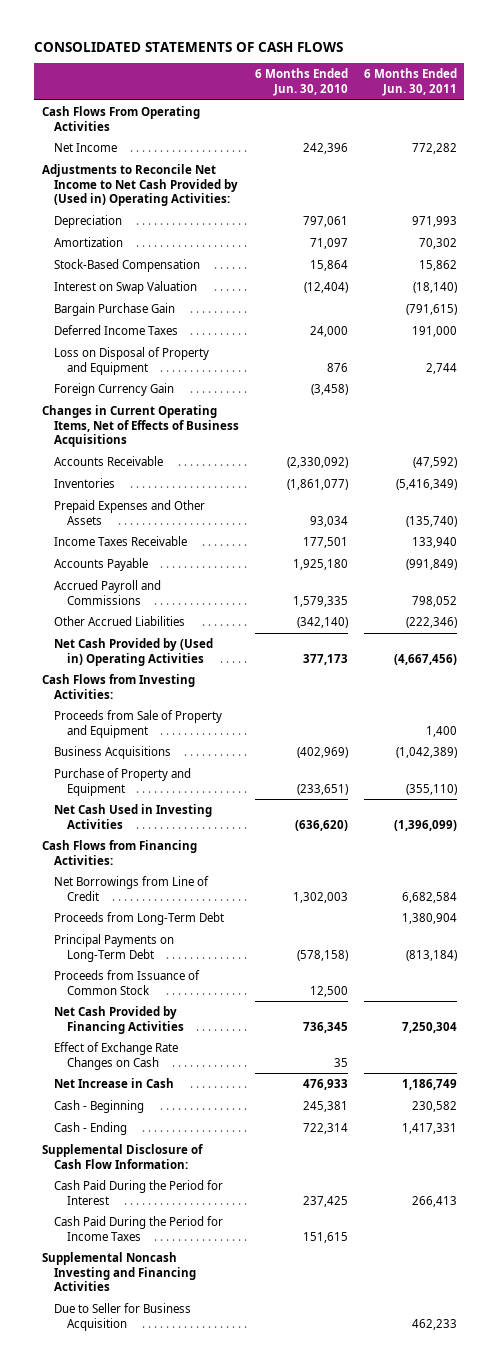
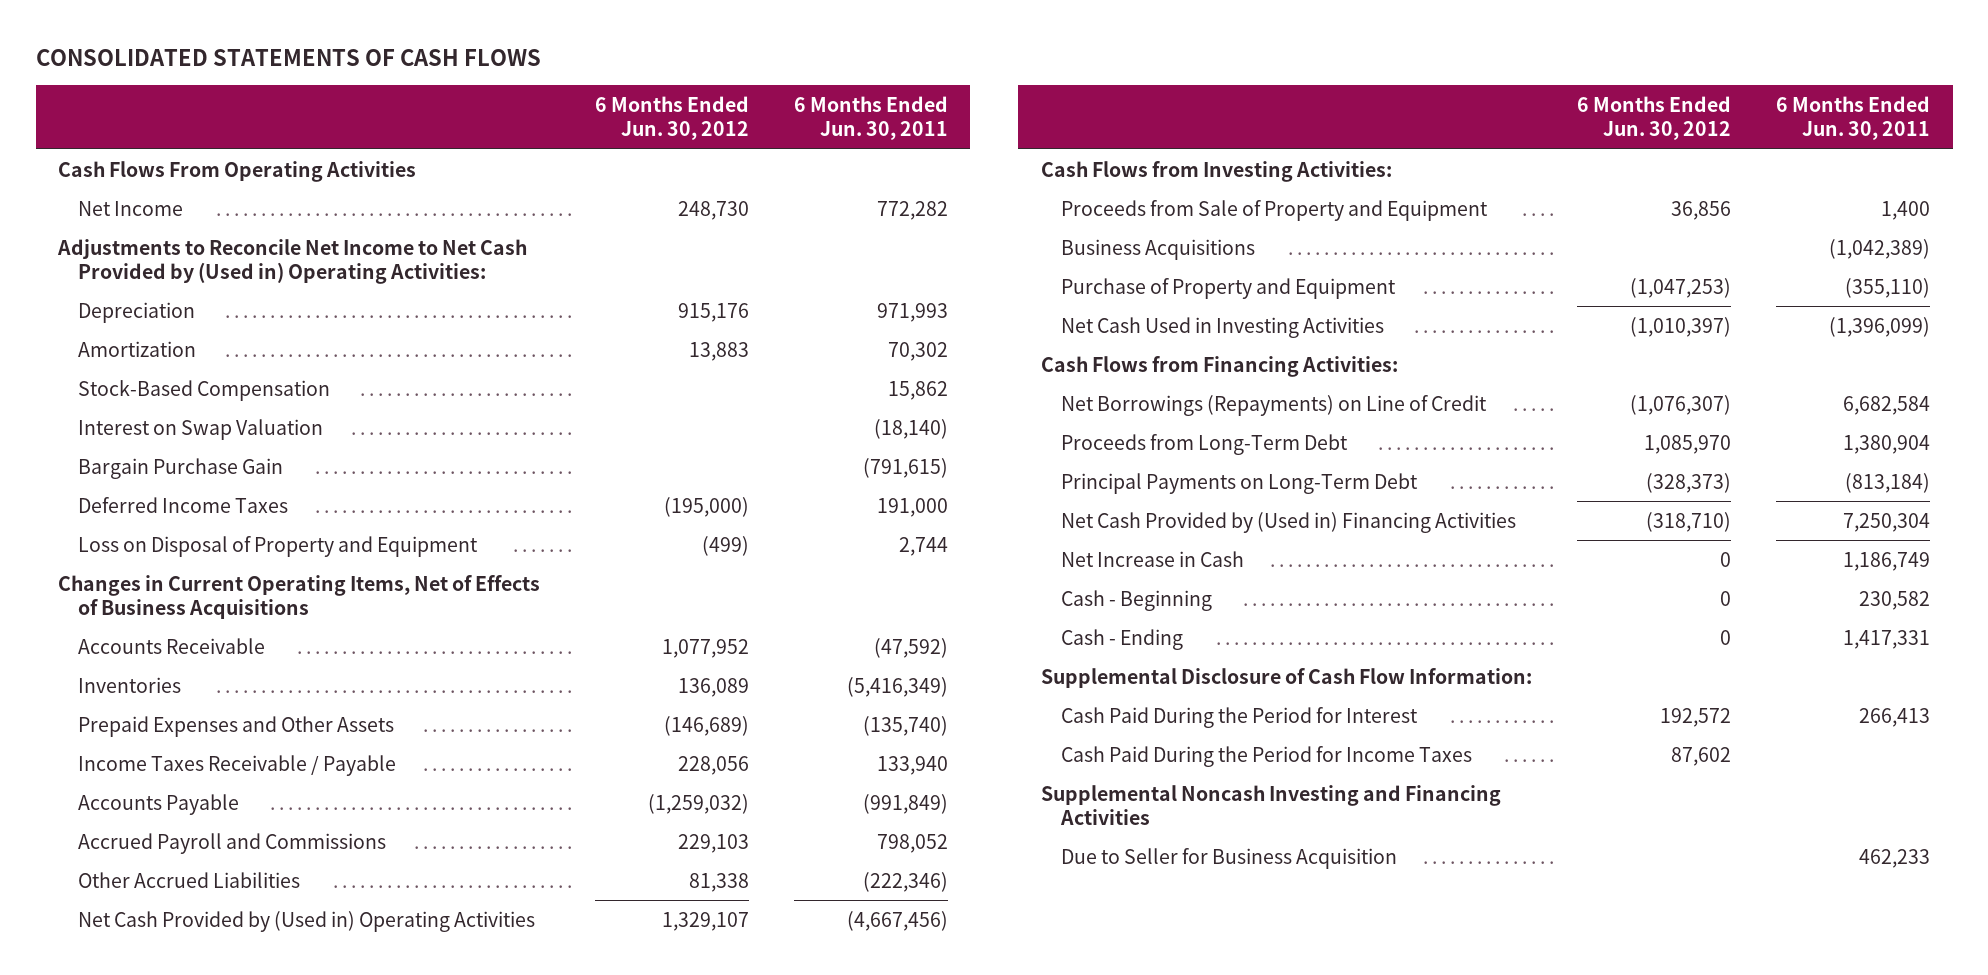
- | 6 Months Ended Jun. 30, 2010 | 6 Months Ended Jun. 30, 2011
+ | 6 Months Ended Jun. 30, 2012 | 6 Months Ended Jun. 30, 2011
- Foreign Currency Gain | (3,458) |
- Income Taxes Receivable | 177,501 | 133,940
+ Income Taxes Receivable / Payable | 228,056 | 133,940
- Net Borrowings from Line of Credit | 1,302,003 | 6,682,584
+ Net Borrowings (Repayments) on Line of Credit | (1,076,307) | 6,682,584
- Proceeds from Issuance of Common Stock | 12,500 |
- Net Cash Provided by Financing Activities | 736,345 | 7,250,304
- Effect of Exchange Rate Changes on Cash | 35 |
+ Net Cash Provided by (Used in) Financing Activities | (318,710) | 7,250,304

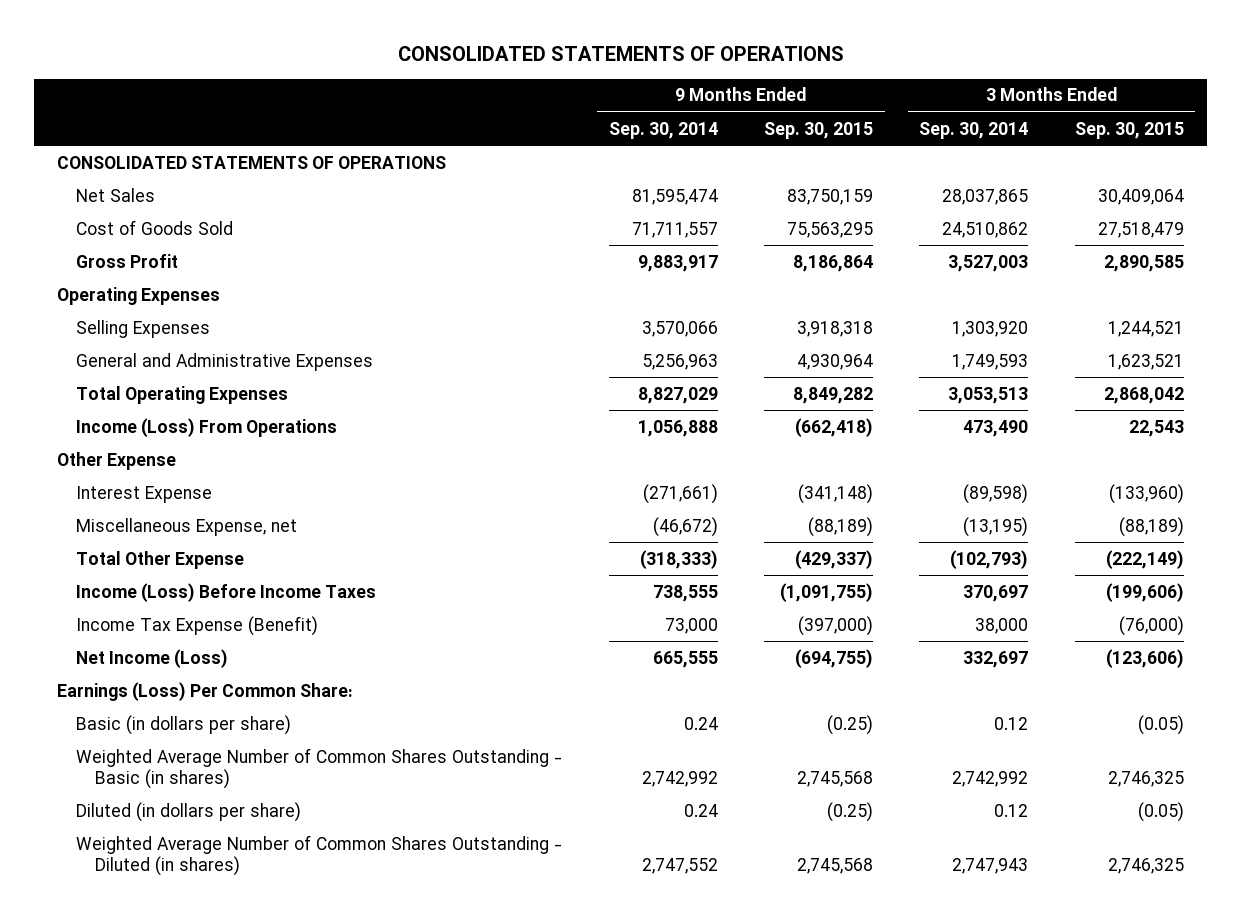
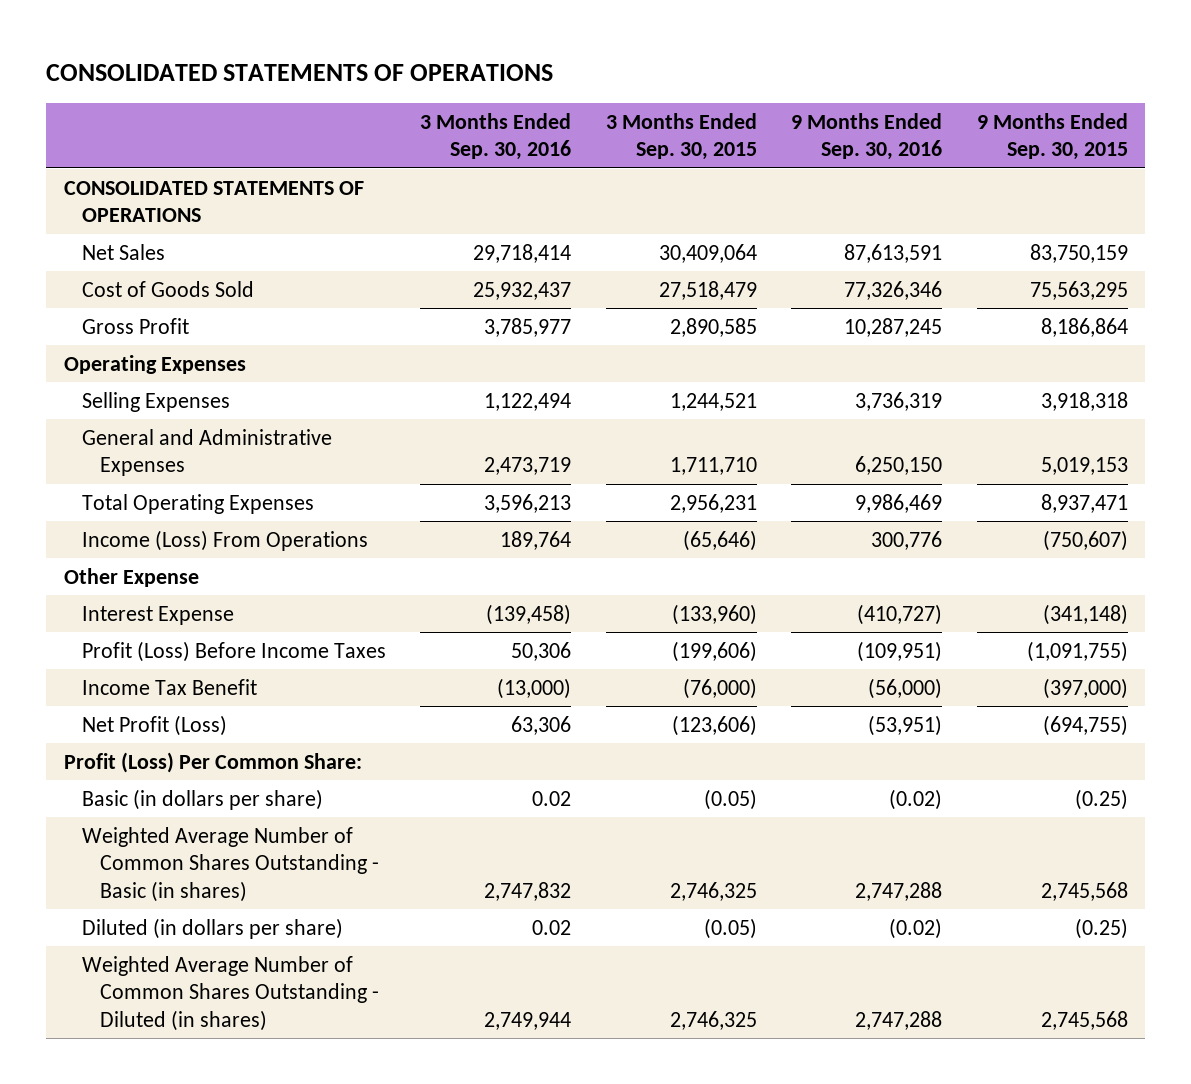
- | 9 Months Ended Sep. 30, 2014 | 9 Months Ended Sep. 30, 2015 | 3 Months Ended Sep. 30, 2014 | 3 Months Ended Sep. 30, 2015
+ | 3 Months Ended Sep. 30, 2016 | 3 Months Ended Sep. 30, 2015 | 9 Months Ended Sep. 30, 2016 | 9 Months Ended Sep. 30, 2015
- General and Administrative Expenses | 5,256,963 | 4,930,964 | 1,749,593 | 1,623,521
- Total Operating Expenses | 8,827,029 | 8,849,282 | 3,053,513 | 2,868,042
- Income (Loss) From Operations | 1,056,888 | (662,418) | 473,490 | 22,543
+ General and Administrative Expenses | 2,473,719 | 1,711,710 | 6,250,150 | 5,019,153
+ Total Operating Expenses | 3,596,213 | 2,956,231 | 9,986,469 | 8,937,471
+ Income (Loss) From Operations | 189,764 | (65,646) | 300,776 | (750,607)
- Miscellaneous Expense, net | (46,672) | (88,189) | (13,195) | (88,189)
- Total Other Expense | (318,333) | (429,337) | (102,793) | (222,149)
- Income (Loss) Before Income Taxes | 738,555 | (1,091,755) | 370,697 | (199,606)
- Income Tax Expense (Benefit) | 73,000 | (397,000) | 38,000 | (76,000)
- Net Income (Loss) | 665,555 | (694,755) | 332,697 | (123,606)
- Earnings (Loss) Per Common Share:
+ Profit (Loss) Before Income Taxes | 50,306 | (199,606) | (109,951) | (1,091,755)
+ Income Tax Benefit | (13,000) | (76,000) | (56,000) | (397,000)
+ Net Profit (Loss) | 63,306 | (123,606) | (53,951) | (694,755)
+ Profit (Loss) Per Common Share:

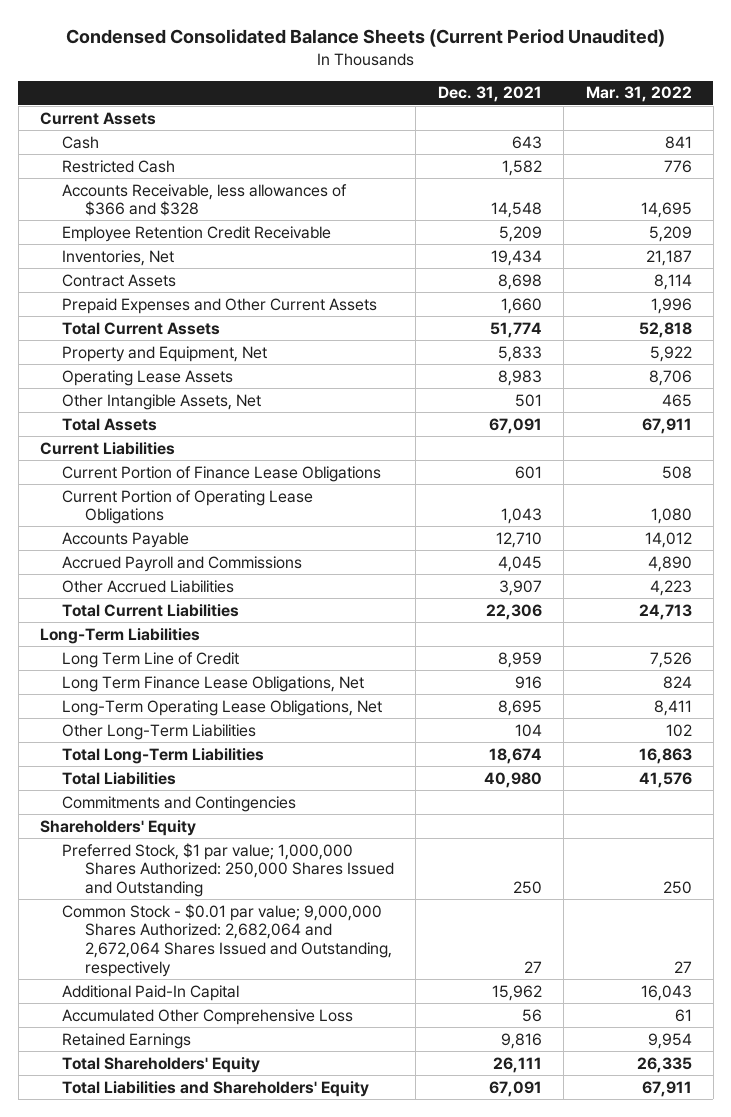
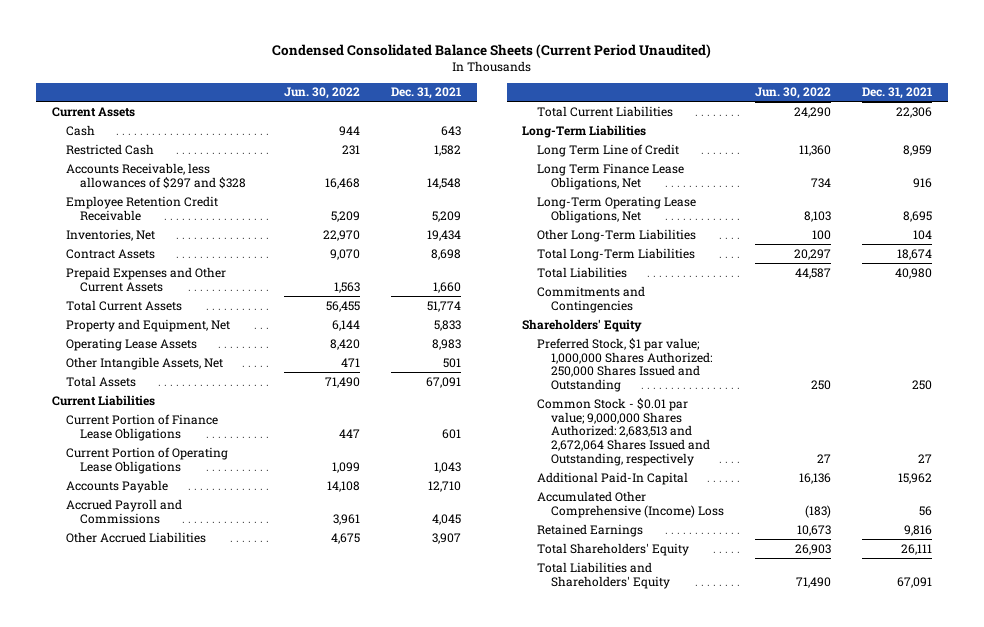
- | Dec. 31, 2021 | Mar. 31, 2022
+ | Jun. 30, 2022 | Dec. 31, 2021
- Accounts Receivable, less allowances of $366 and $328 | 14,548 | 14,695
+ Accounts Receivable, less allowances of $297 and $328 | 16,468 | 14,548
- Common Stock - $0.01 par value; 9,000,000 Shares Authorized: 2,682,064 and 2,672,064 Shares Issued and Outstanding, respectively | 27 | 27
+ Common Stock - $0.01 par value; 9,000,000 Shares Authorized: 2,683,513 and 2,672,064 Shares Issued and Outstanding, respectively | 27 | 27
- Accumulated Other Comprehensive Loss | 56 | 61
+ Accumulated Other Comprehensive (Income) Loss | (183) | 56

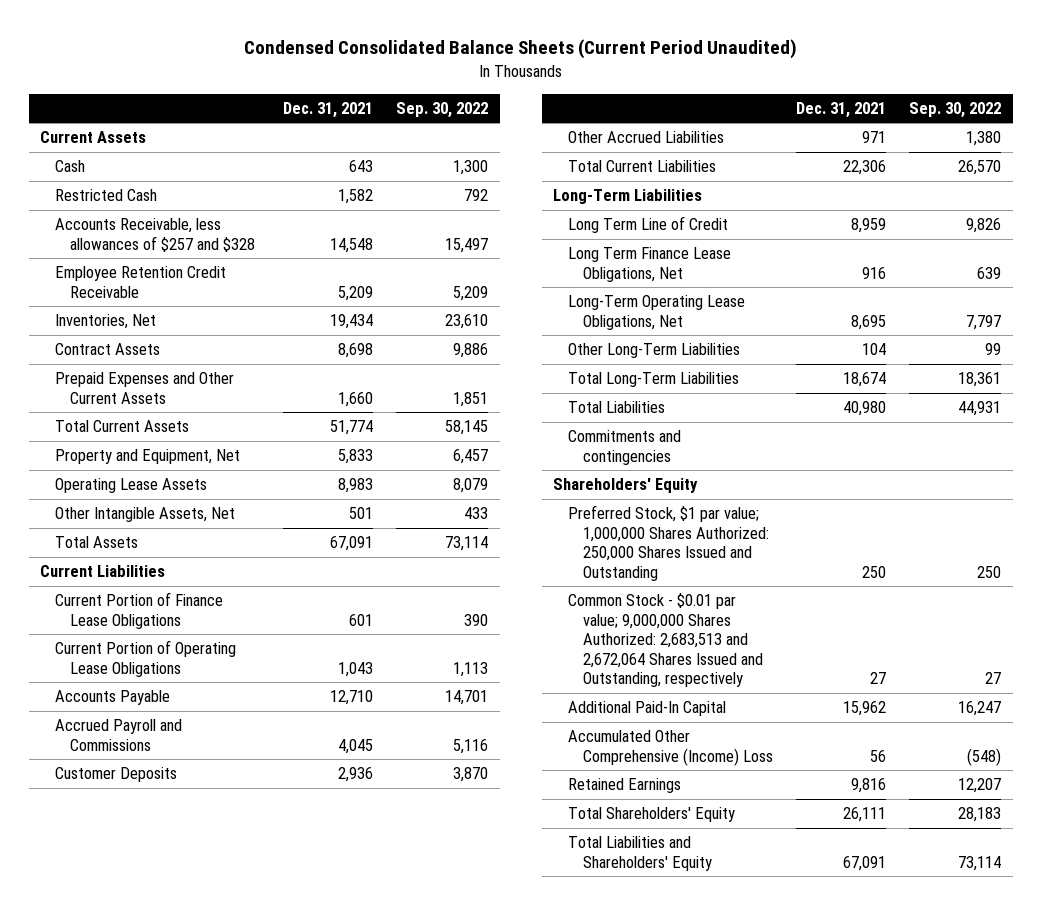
- | Jun. 30, 2022 | Dec. 31, 2021
+ | Dec. 31, 2021 | Sep. 30, 2022
- Accounts Receivable, less allowances of $297 and $328 | 16,468 | 14,548
+ Accounts Receivable, less allowances of $257 and $328 | 14,548 | 15,497
- Other Accrued Liabilities | 4,675 | 3,907
+ Customer Deposits | 2,936 | 3,870
+ Other Accrued Liabilities | 971 | 1,380
- Commitments and Contingencies
+ Commitments and contingencies

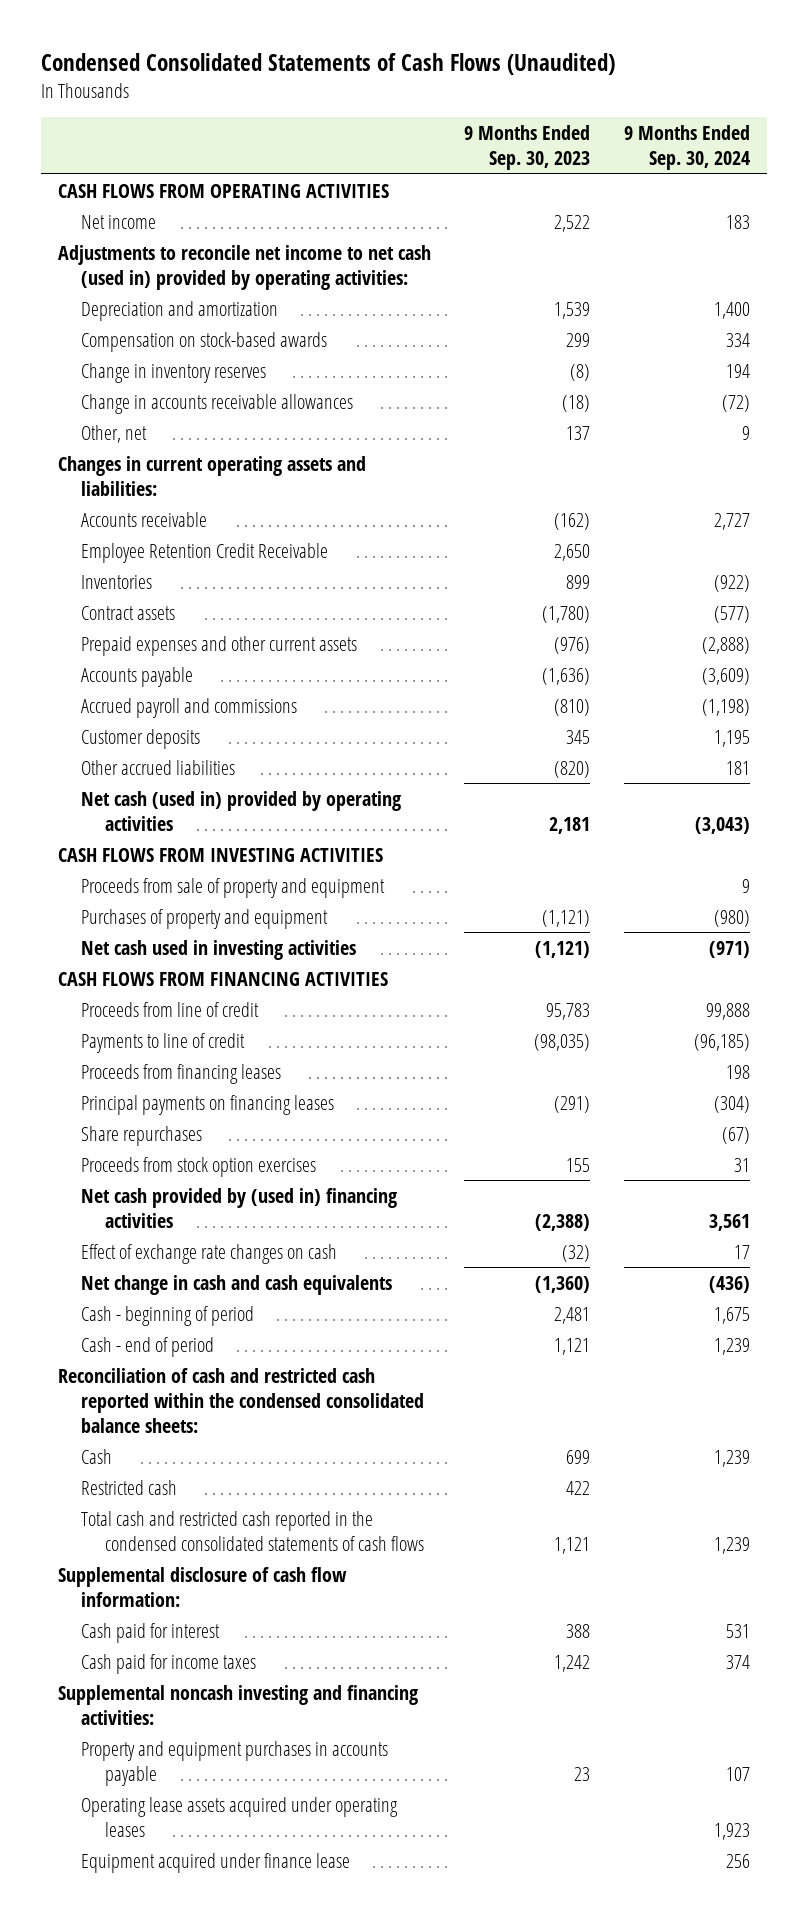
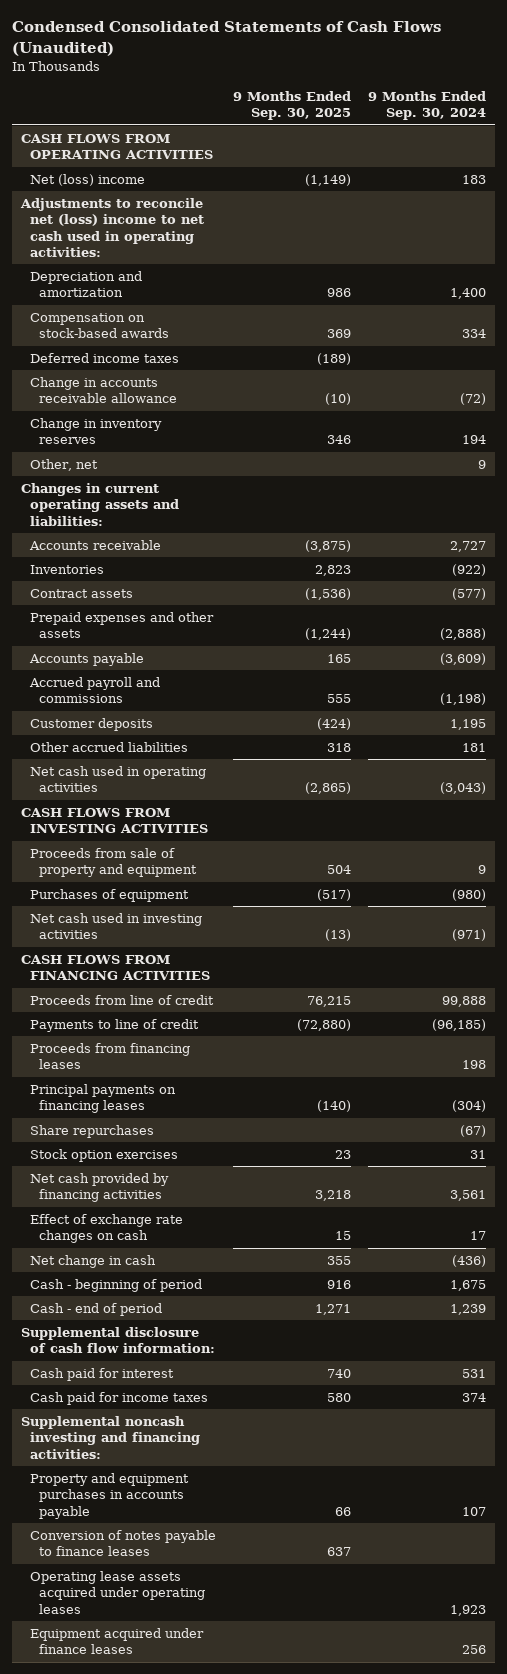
- | 9 Months Ended Sep. 30, 2023 | 9 Months Ended Sep. 30, 2024
+ | 9 Months Ended Sep. 30, 2025 | 9 Months Ended Sep. 30, 2024
- Net income | 2,522 | 183
- Adjustments to reconcile net income to net cash (used in) provided by operating activities:
+ Net (loss) income | (1,149) | 183
+ Adjustments to reconcile net (loss) income to net cash used in operating activities:
+ Deferred income taxes | (189) |
+ Change in accounts receivable allowance | (10) | (72)
- Change in accounts receivable allowances | (18) | (72)
- Employee Retention Credit Receivable | 2,650 |
- Prepaid expenses and other current assets | (976) | (2,888)
+ Prepaid expenses and other assets | (1,244) | (2,888)
- Net cash (used in) provided by operating activities | 2,181 | (3,043)
+ Net cash used in operating activities | (2,865) | (3,043)
- Purchases of property and equipment | (1,121) | (980)
+ Purchases of equipment | (517) | (980)
- Proceeds from stock option exercises | 155 | 31
- Net cash provided by (used in) financing activities | (2,388) | 3,561
+ Stock option exercises | 23 | 31
+ Net cash provided by financing activities | 3,218 | 3,561
- Net change in cash and cash equivalents | (1,360) | (436)
+ Net change in cash | 355 | (436)
- Reconciliation of cash and restricted cash reported within the condensed consolidated balance sheets:
- Cash | 699 | 1,239
- Restricted cash | 422 |
- Total cash and restricted cash reported in the condensed consolidated statements of cash flows | 1,121 | 1,239
+ Conversion of notes payable to finance leases | 637 |
- Equipment acquired under finance lease | | 256
+ Equipment acquired under finance leases | | 256

